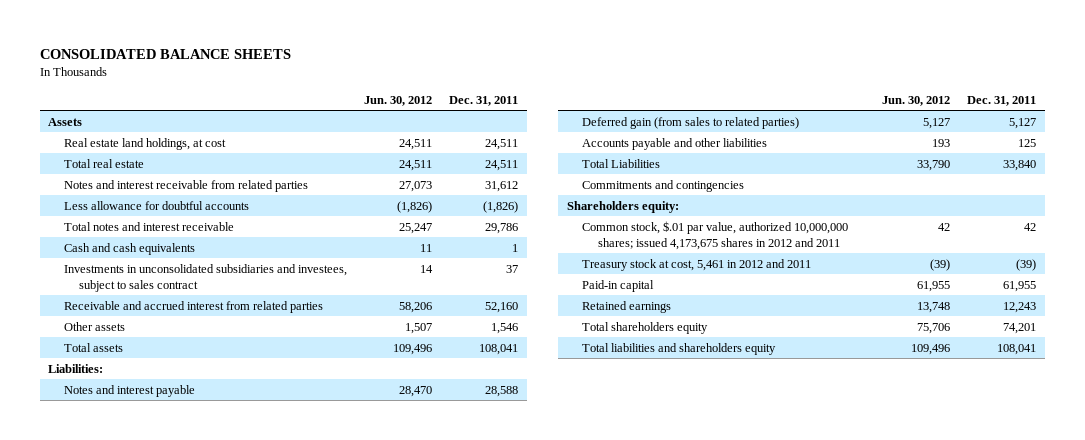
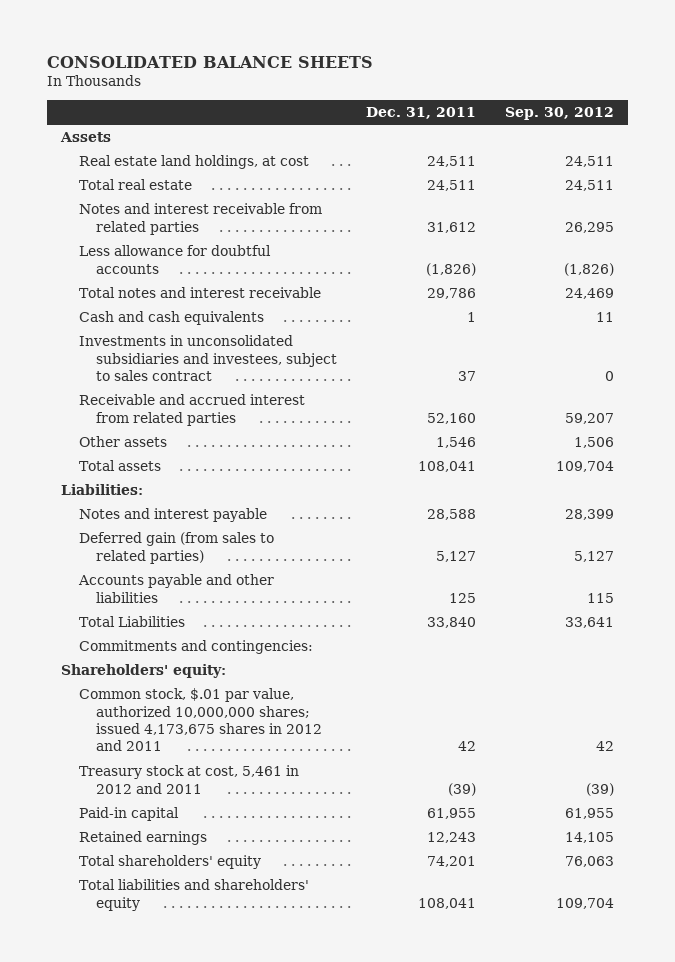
- | Jun. 30, 2012 | Dec. 31, 2011
+ | Dec. 31, 2011 | Sep. 30, 2012
- Commitments and contingencies
- Shareholders equity:
+ Commitments and contingencies:
+ Shareholders' equity:
- Total shareholders equity | 75,706 | 74,201
- Total liabilities and shareholders equity | 109,496 | 108,041
+ Total shareholders' equity | 74,201 | 76,063
+ Total liabilities and shareholders' equity | 108,041 | 109,704

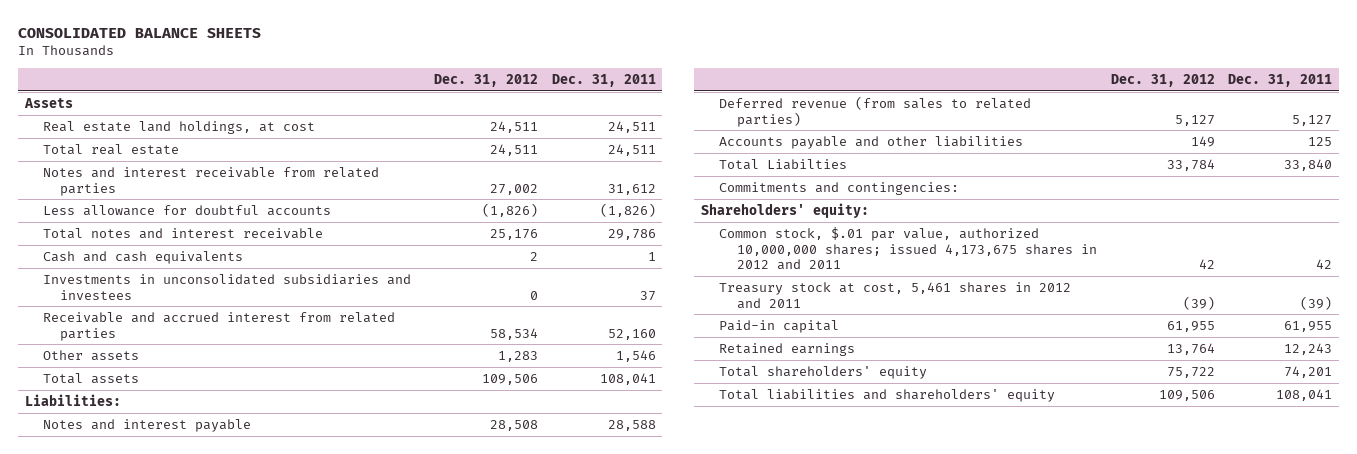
- | Dec. 31, 2011 | Sep. 30, 2012
+ | Dec. 31, 2012 | Dec. 31, 2011
- Investments in unconsolidated subsidiaries and investees, subject to sales contract | 37 | 0
+ Investments in unconsolidated subsidiaries and investees | 0 | 37
- Deferred gain (from sales to related parties) | 5,127 | 5,127
+ Deferred revenue (from sales to related parties) | 5,127 | 5,127
- Total Liabilities | 33,840 | 33,641
+ Total Liabilties | 33,784 | 33,840
- Treasury stock at cost, 5,461 in 2012 and 2011 | (39) | (39)
+ Treasury stock at cost, 5,461 shares in 2012 and 2011 | (39) | (39)

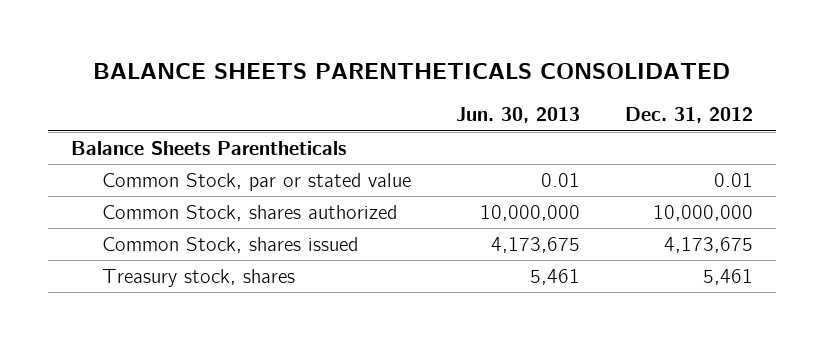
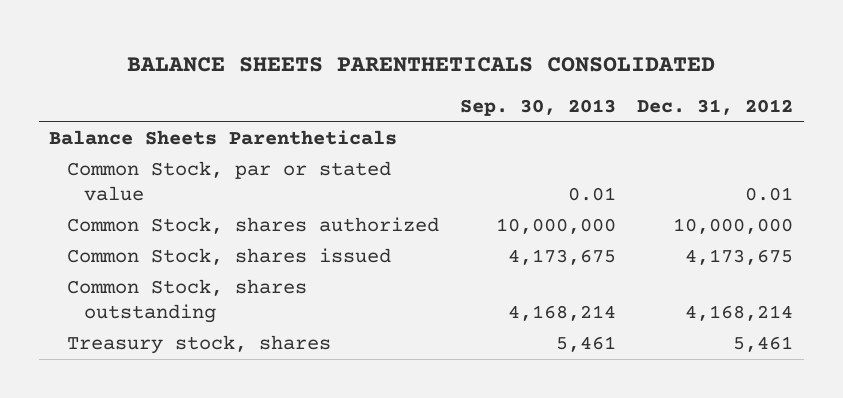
- | Jun. 30, 2013 | Dec. 31, 2012
+ | Sep. 30, 2013 | Dec. 31, 2012
+ Common Stock, shares outstanding | 4,168,214 | 4,168,214

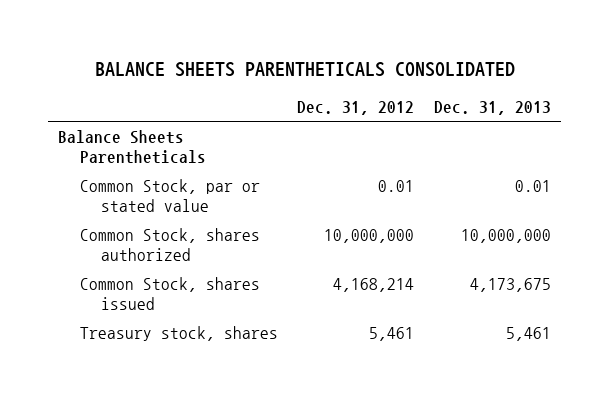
- | Sep. 30, 2013 | Dec. 31, 2012
+ | Dec. 31, 2012 | Dec. 31, 2013
- Common Stock, shares issued | 4,173,675 | 4,173,675
- Common Stock, shares outstanding | 4,168,214 | 4,168,214
+ Common Stock, shares issued | 4,168,214 | 4,173,675

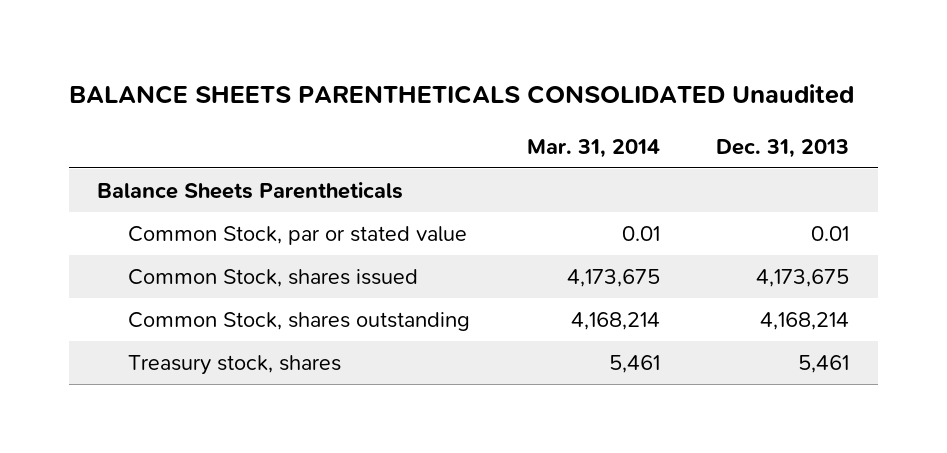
- BALANCE SHEETS PARENTHETICALS CONSOLIDATED
+ BALANCE SHEETS PARENTHETICALS CONSOLIDATED Unaudited
- | Dec. 31, 2012 | Dec. 31, 2013
+ | Mar. 31, 2014 | Dec. 31, 2013
- Common Stock, shares authorized | 10,000,000 | 10,000,000
+ Common Stock, shares outstanding | 4,168,214 | 4,168,214

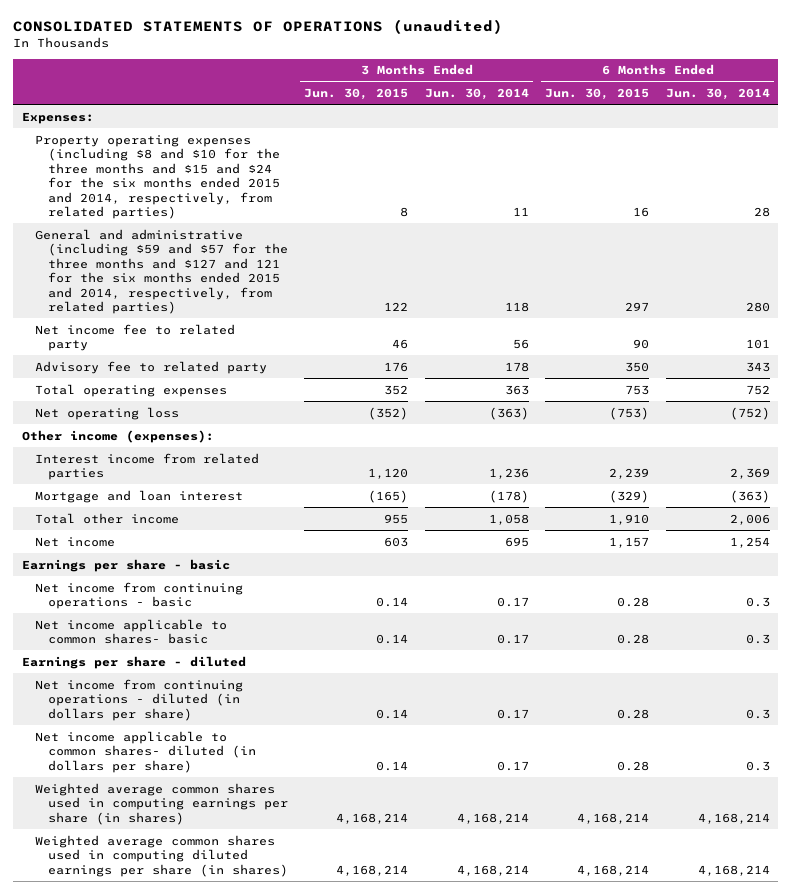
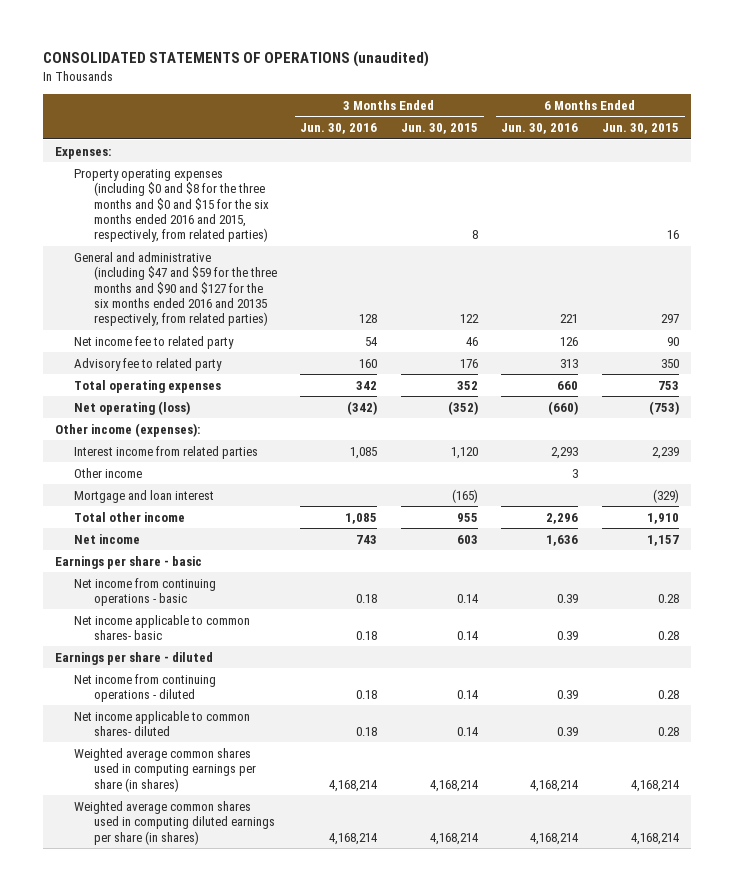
- | 3 Months Ended Jun. 30, 2015 | 3 Months Ended Jun. 30, 2014 | 6 Months Ended Jun. 30, 2015 | 6 Months Ended Jun. 30, 2014
+ | 3 Months Ended Jun. 30, 2016 | 3 Months Ended Jun. 30, 2015 | 6 Months Ended Jun. 30, 2016 | 6 Months Ended Jun. 30, 2015
- Property operating expenses (including $8 and $10 for the three months and $15 and $24 for the six months ended 2015 and 2014, respectively, from related parties) | 8 | 11 | 16 | 28
- General and administrative (including $59 and $57 for the three months and $127 and 121 for the six months ended 2015 and 2014, respectively, from related parties) | 122 | 118 | 297 | 280
+ Property operating expenses (including $0 and $8 for the three months and $0 and $15 for the six months ended 2016 and 2015, respectively, from related parties) | | 8 | | 16
+ General and administrative (including $47 and $59 for the three months and $90 and $127 for the six months ended 2016 and 20135 respectively, from related parties) | 128 | 122 | 221 | 297
- Net operating loss | (352) | (363) | (753) | (752)
+ Net operating (loss) | (342) | (352) | (660) | (753)
+ Other income | | | 3 |
- Net income from continuing operations - diluted (in dollars per share) | 0.14 | 0.17 | 0.28 | 0.3
- Net income applicable to common shares- diluted (in dollars per share) | 0.14 | 0.17 | 0.28 | 0.3
+ Net income from continuing operations - diluted | 0.18 | 0.14 | 0.39 | 0.28
+ Net income applicable to common shares- diluted | 0.18 | 0.14 | 0.39 | 0.28

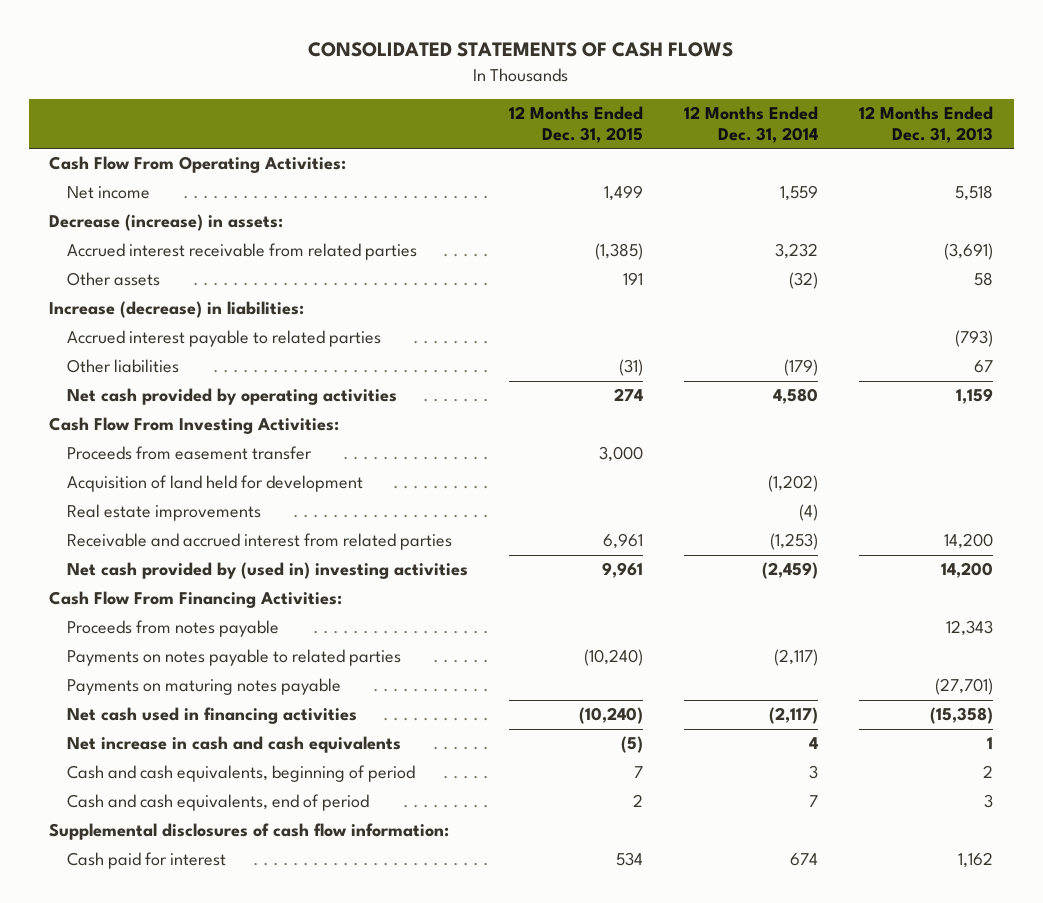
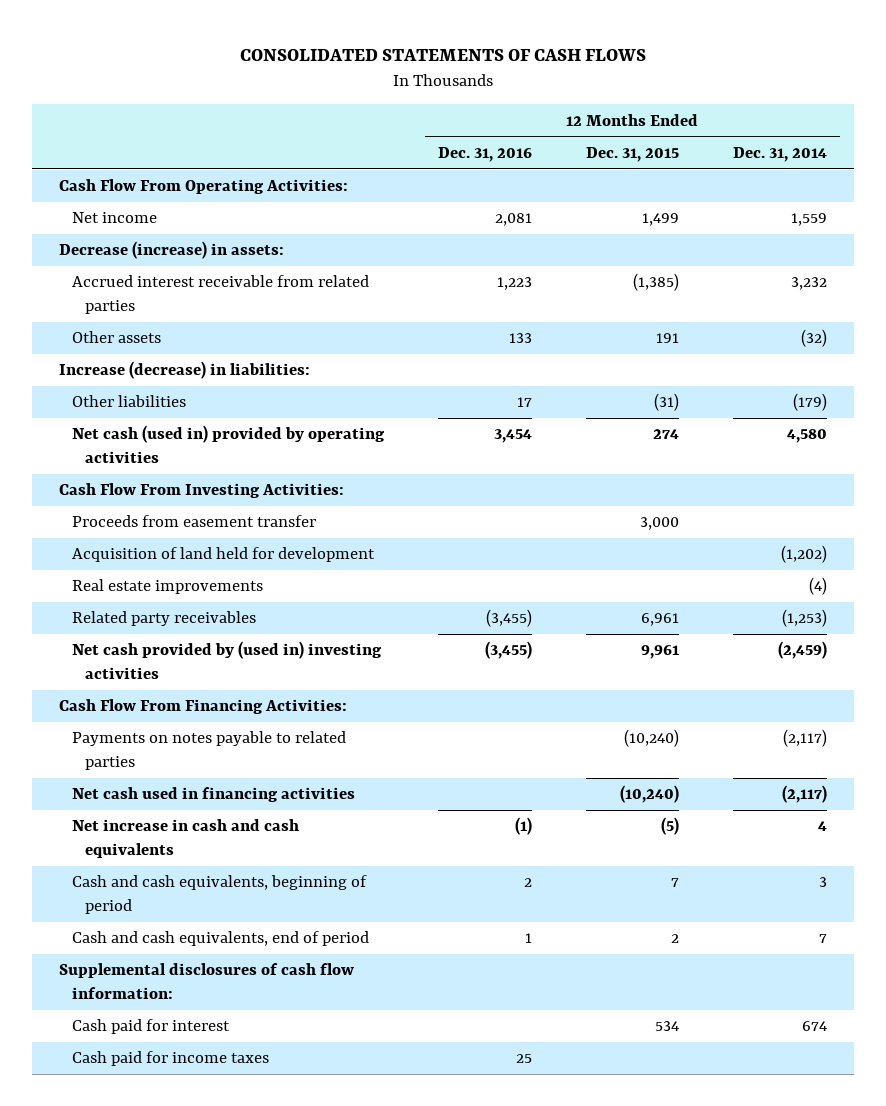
- | 12 Months Ended Dec. 31, 2015 | 12 Months Ended Dec. 31, 2014 | 12 Months Ended Dec. 31, 2013
+ | 12 Months Ended Dec. 31, 2016 | 12 Months Ended Dec. 31, 2015 | 12 Months Ended Dec. 31, 2014
- Accrued interest payable to related parties | | | (793)
- Net cash provided by operating activities | 274 | 4,580 | 1,159
+ Net cash (used in) provided by operating activities | 3,454 | 274 | 4,580
- Receivable and accrued interest from related parties | 6,961 | (1,253) | 14,200
+ Related party receivables | (3,455) | 6,961 | (1,253)
- Proceeds from notes payable | | | 12,343
- Payments on maturing notes payable | | | (27,701)
+ Cash paid for income taxes | 25 | |

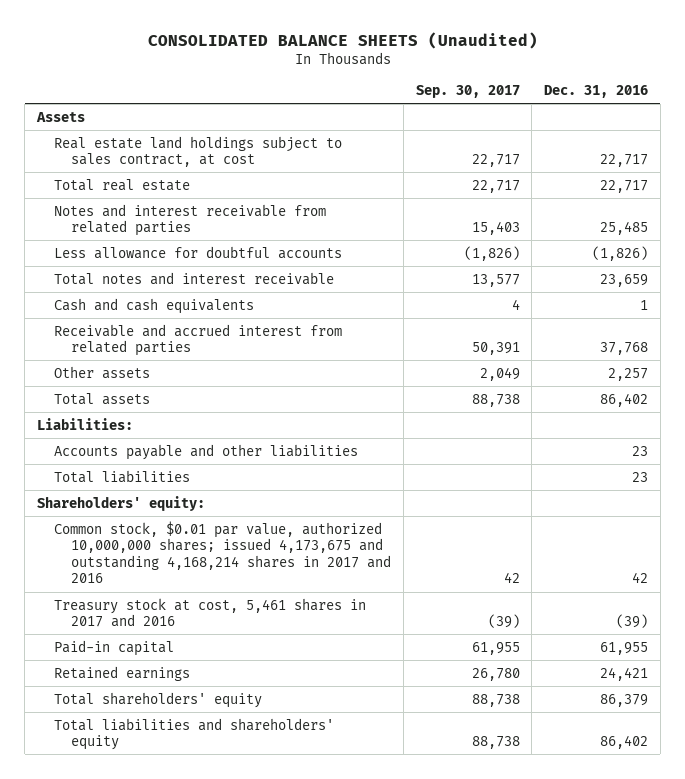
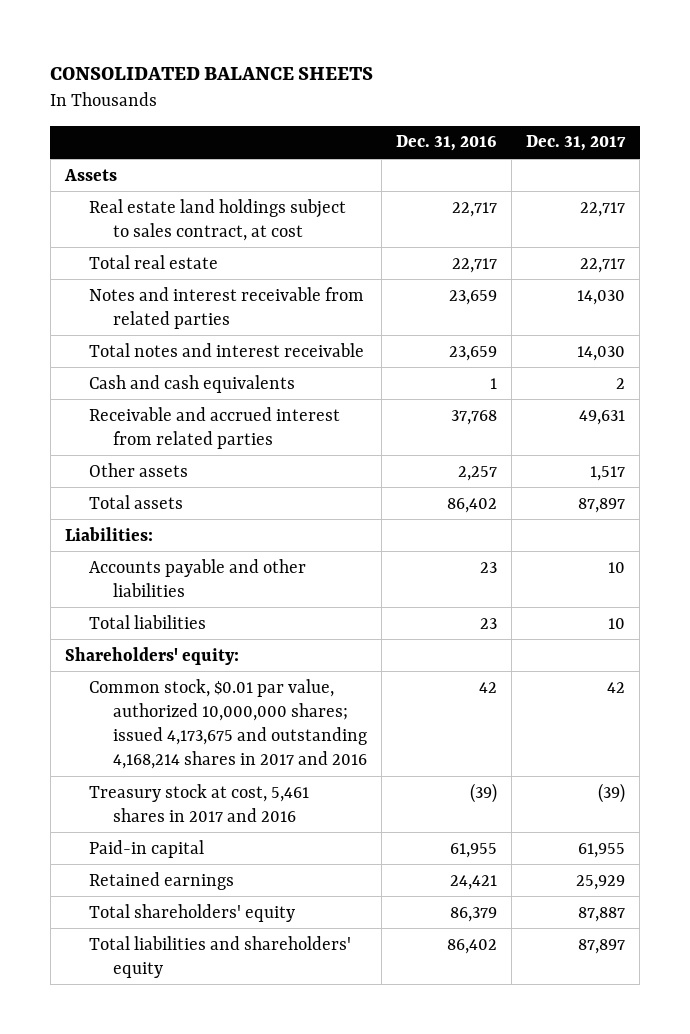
- CONSOLIDATED BALANCE SHEETS (Unaudited)
+ CONSOLIDATED BALANCE SHEETS
- | Sep. 30, 2017 | Dec. 31, 2016
+ | Dec. 31, 2016 | Dec. 31, 2017
- Notes and interest receivable from related parties | 15,403 | 25,485
- Less allowance for doubtful accounts | (1,826) | (1,826)
+ Notes and interest receivable from related parties | 23,659 | 14,030

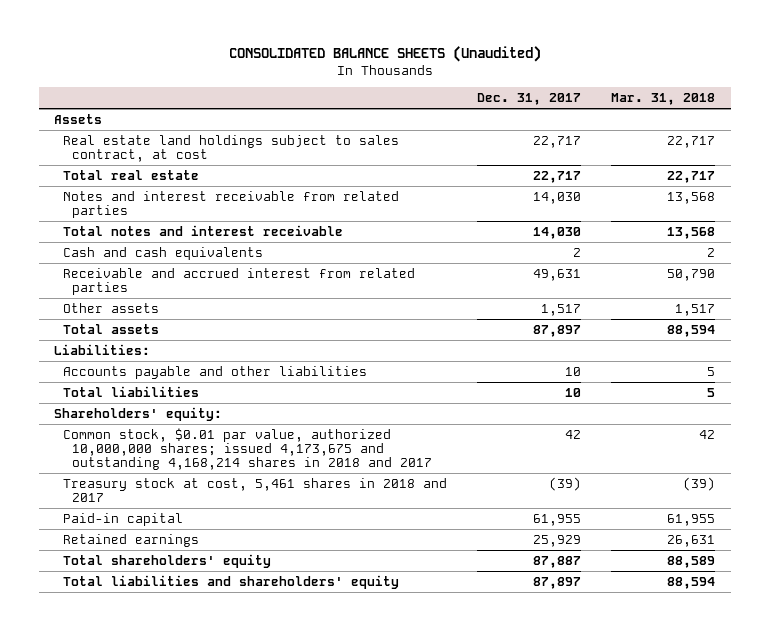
- CONSOLIDATED BALANCE SHEETS
+ CONSOLIDATED BALANCE SHEETS (Unaudited)
- | Dec. 31, 2016 | Dec. 31, 2017
+ | Dec. 31, 2017 | Mar. 31, 2018
- Common stock, $0.01 par value, authorized 10,000,000 shares; issued 4,173,675 and outstanding 4,168,214 shares in 2017 and 2016 | 42 | 42
- Treasury stock at cost, 5,461 shares in 2017 and 2016 | (39) | (39)
+ Common stock, $0.01 par value, authorized 10,000,000 shares; issued 4,173,675 and outstanding 4,168,214 shares in 2018 and 2017 | 42 | 42
+ Treasury stock at cost, 5,461 shares in 2018 and 2017 | (39) | (39)

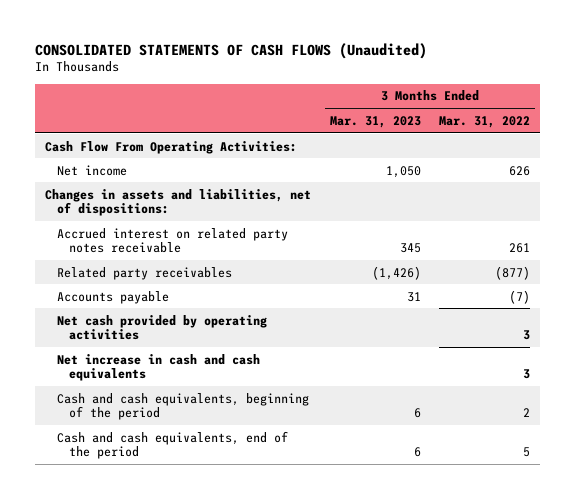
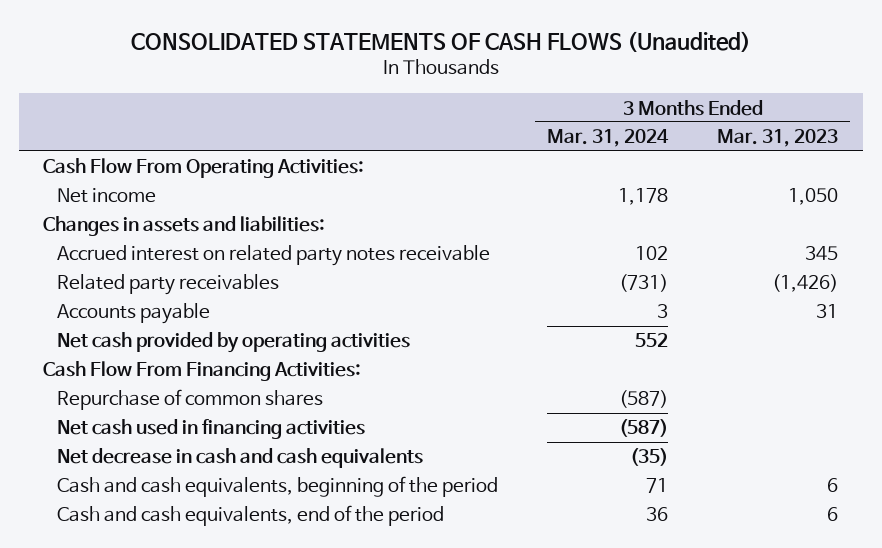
- | 3 Months Ended Mar. 31, 2023 | 3 Months Ended Mar. 31, 2022
+ | 3 Months Ended Mar. 31, 2024 | 3 Months Ended Mar. 31, 2023
- Changes in assets and liabilities, net of dispositions:
+ Changes in assets and liabilities:
- Net increase in cash and cash equivalents | | 3
+ Cash Flow From Financing Activities:
+ Repurchase of common shares | (587) |
+ Net cash used in financing activities | (587) |
+ Net decrease in cash and cash equivalents | (35) |

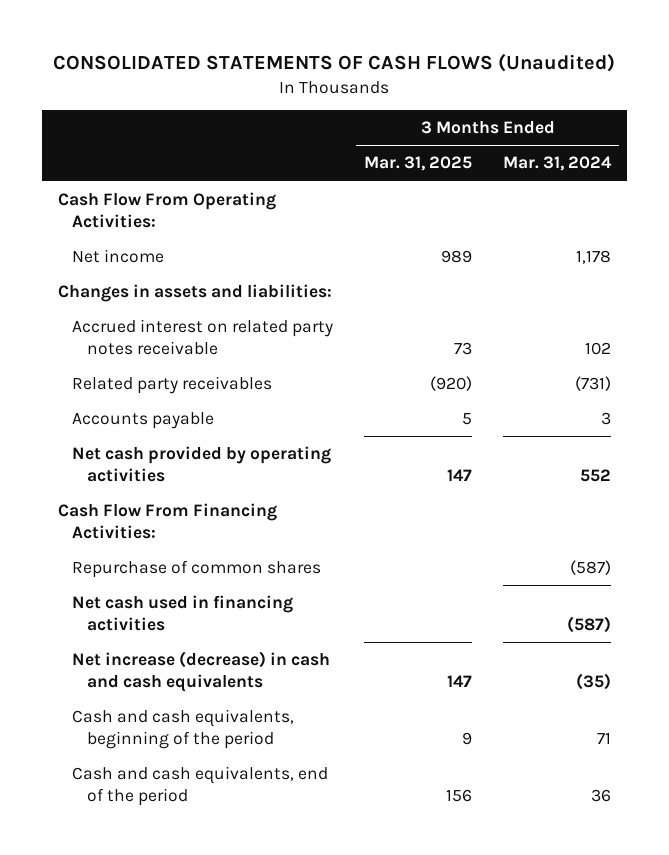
- | 3 Months Ended Mar. 31, 2024 | 3 Months Ended Mar. 31, 2023
+ | 3 Months Ended Mar. 31, 2025 | 3 Months Ended Mar. 31, 2024
- Net decrease in cash and cash equivalents | (35) |
+ Net increase (decrease) in cash and cash equivalents | 147 | (35)

